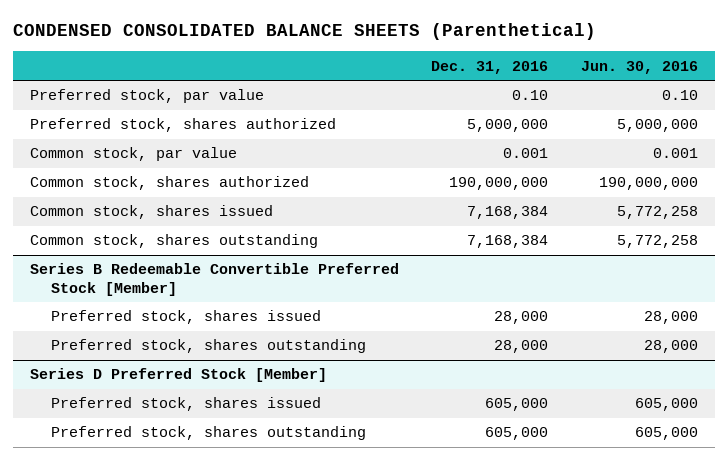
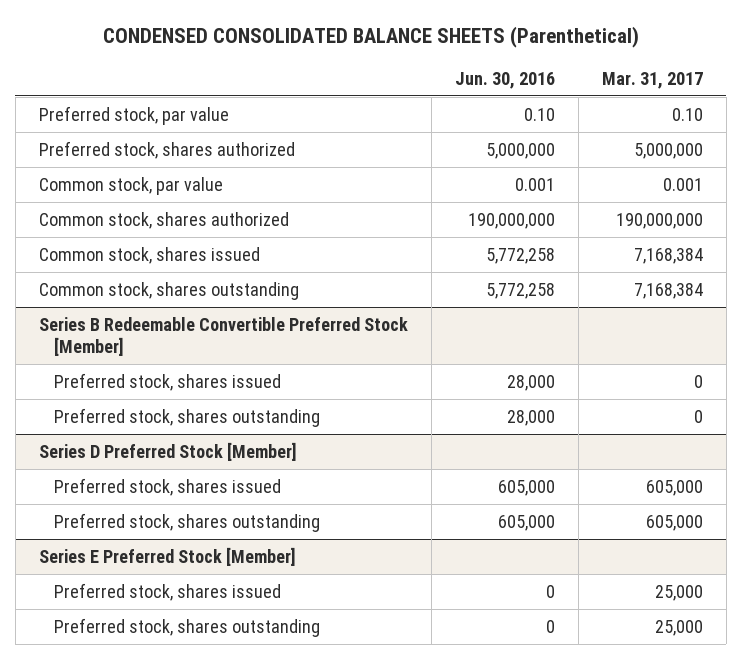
- | Dec. 31, 2016 | Jun. 30, 2016
+ | Jun. 30, 2016 | Mar. 31, 2017
+ Series E Preferred Stock [Member]
+ Preferred stock, shares issued | 0 | 25,000
+ Preferred stock, shares outstanding | 0 | 25,000

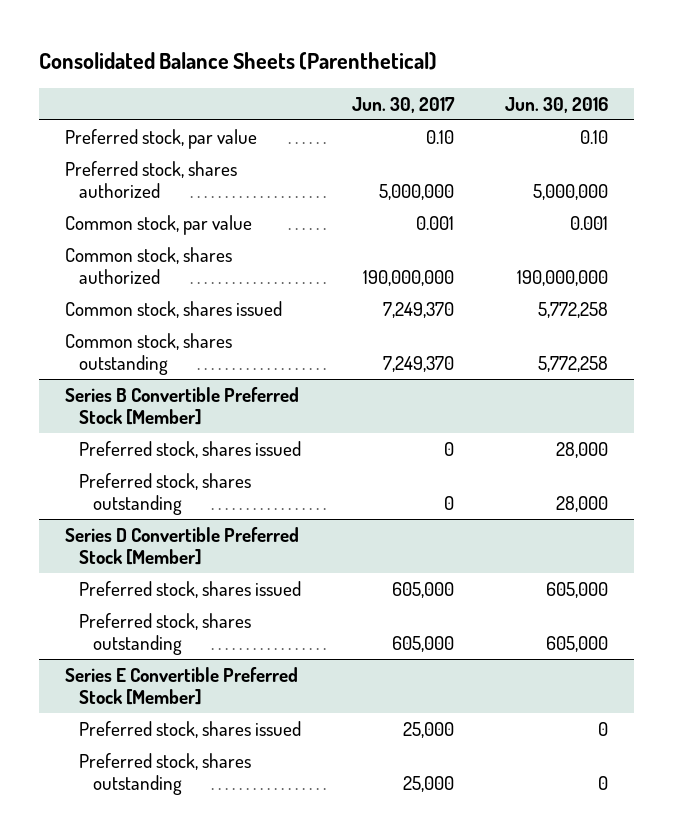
- CONDENSED CONSOLIDATED BALANCE SHEETS (Parenthetical)
+ Consolidated Balance Sheets (Parenthetical)
- | Jun. 30, 2016 | Mar. 31, 2017
+ | Jun. 30, 2017 | Jun. 30, 2016
- Series B Redeemable Convertible Preferred Stock [Member]
+ Series B Convertible Preferred Stock [Member]
- Series D Preferred Stock [Member]
+ Series D Convertible Preferred Stock [Member]
- Series E Preferred Stock [Member]
+ Series E Convertible Preferred Stock [Member]

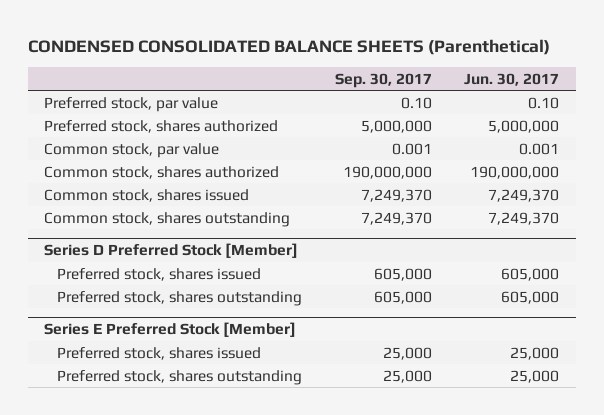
- Consolidated Balance Sheets (Parenthetical)
+ CONDENSED CONSOLIDATED BALANCE SHEETS (Parenthetical)
- | Jun. 30, 2017 | Jun. 30, 2016
+ | Sep. 30, 2017 | Jun. 30, 2017
- Series B Convertible Preferred Stock [Member]
- Preferred stock, shares issued | 0 | 28,000
- Preferred stock, shares outstanding | 0 | 28,000
- Series D Convertible Preferred Stock [Member]
+ Series D Preferred Stock [Member]
- Series E Convertible Preferred Stock [Member]
+ Series E Preferred Stock [Member]

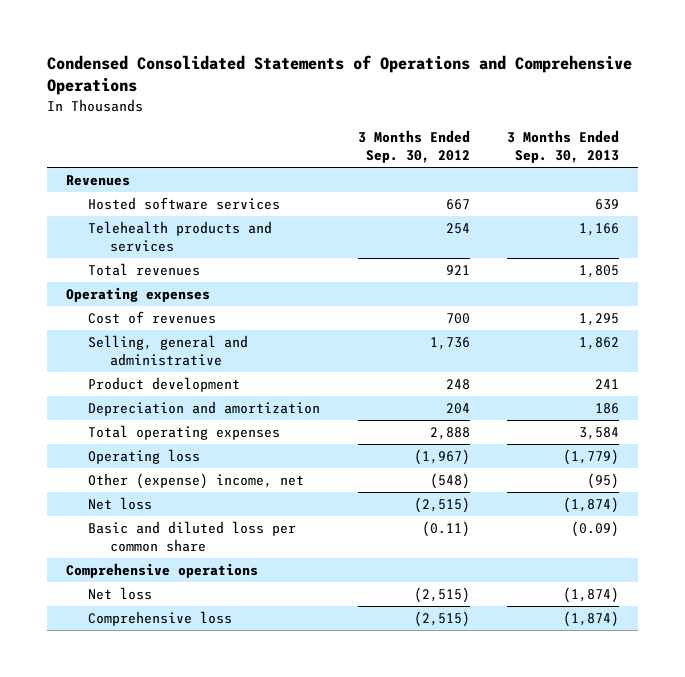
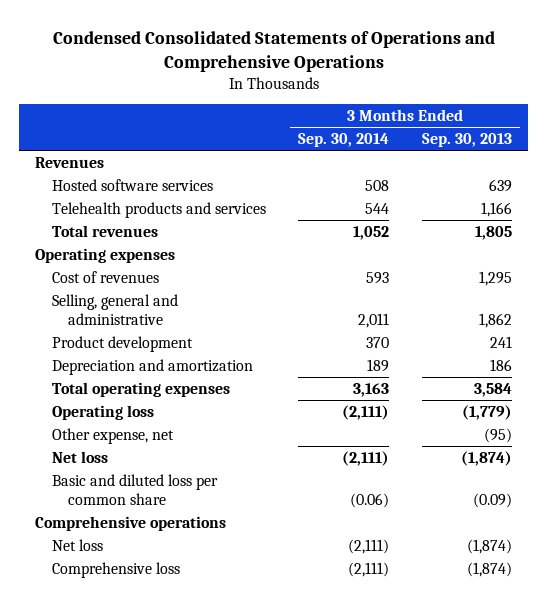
- | 3 Months Ended Sep. 30, 2012 | 3 Months Ended Sep. 30, 2013
+ | 3 Months Ended Sep. 30, 2014 | 3 Months Ended Sep. 30, 2013
- Other (expense) income, net | (548) | (95)
+ Other expense, net | | (95)

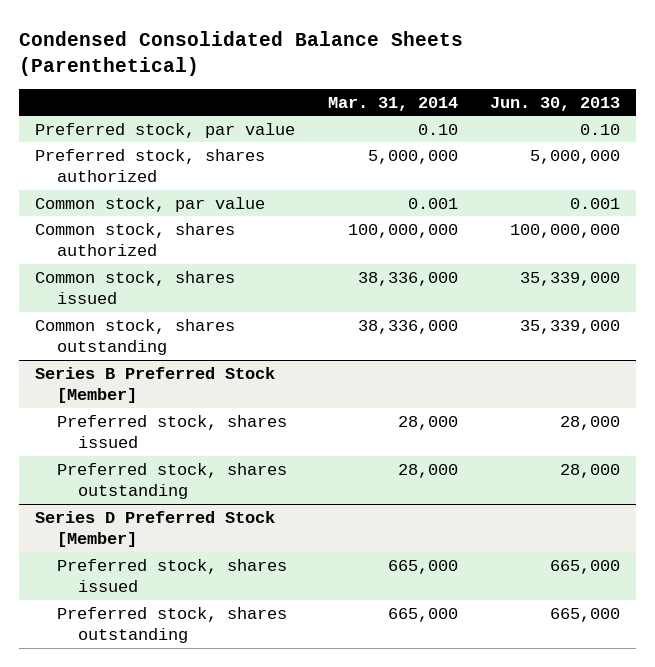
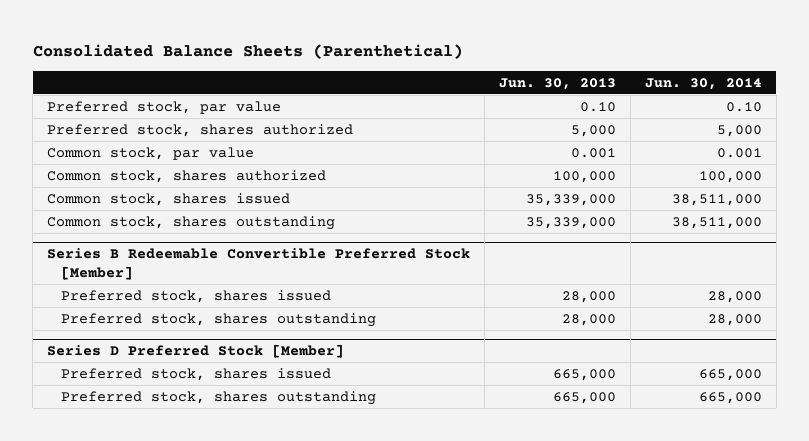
- Condensed Consolidated Balance Sheets (Parenthetical)
+ Consolidated Balance Sheets (Parenthetical)
- | Mar. 31, 2014 | Jun. 30, 2013
+ | Jun. 30, 2013 | Jun. 30, 2014
- Preferred stock, shares authorized | 5,000,000 | 5,000,000
+ Preferred stock, shares authorized | 5,000 | 5,000
- Common stock, shares authorized | 100,000,000 | 100,000,000
+ Common stock, shares authorized | 100,000 | 100,000
- Series B Preferred Stock [Member]
+ Series B Redeemable Convertible Preferred Stock [Member]

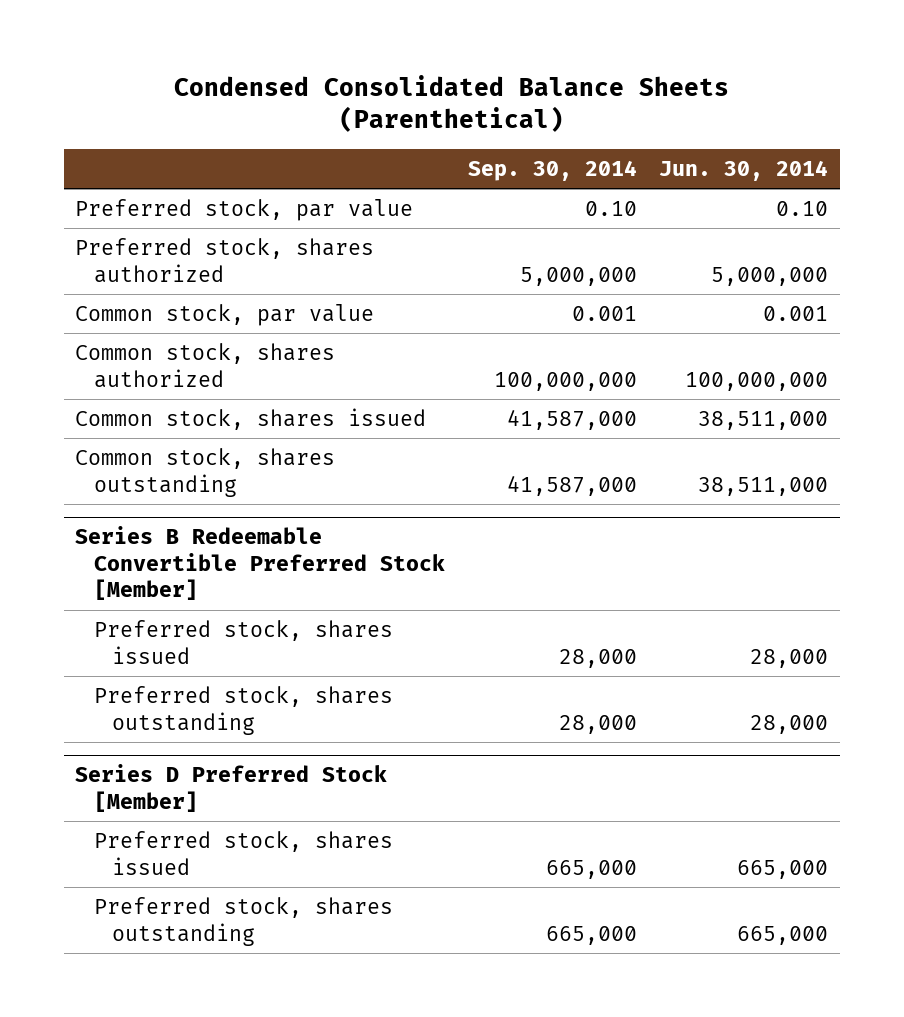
- Consolidated Balance Sheets (Parenthetical)
+ Condensed Consolidated Balance Sheets (Parenthetical)
- | Jun. 30, 2013 | Jun. 30, 2014
+ | Sep. 30, 2014 | Jun. 30, 2014
- Preferred stock, shares authorized | 5,000 | 5,000
+ Preferred stock, shares authorized | 5,000,000 | 5,000,000
- Common stock, shares authorized | 100,000 | 100,000
+ Common stock, shares authorized | 100,000,000 | 100,000,000

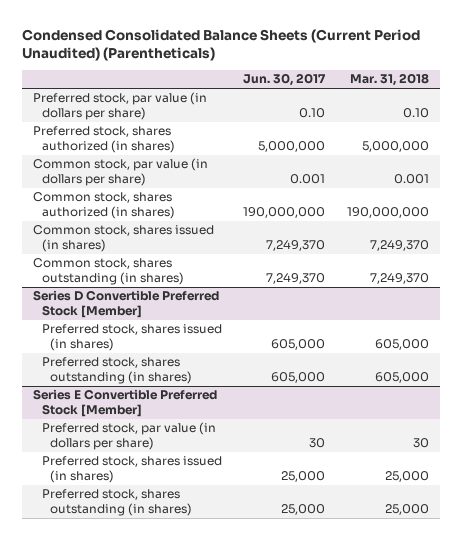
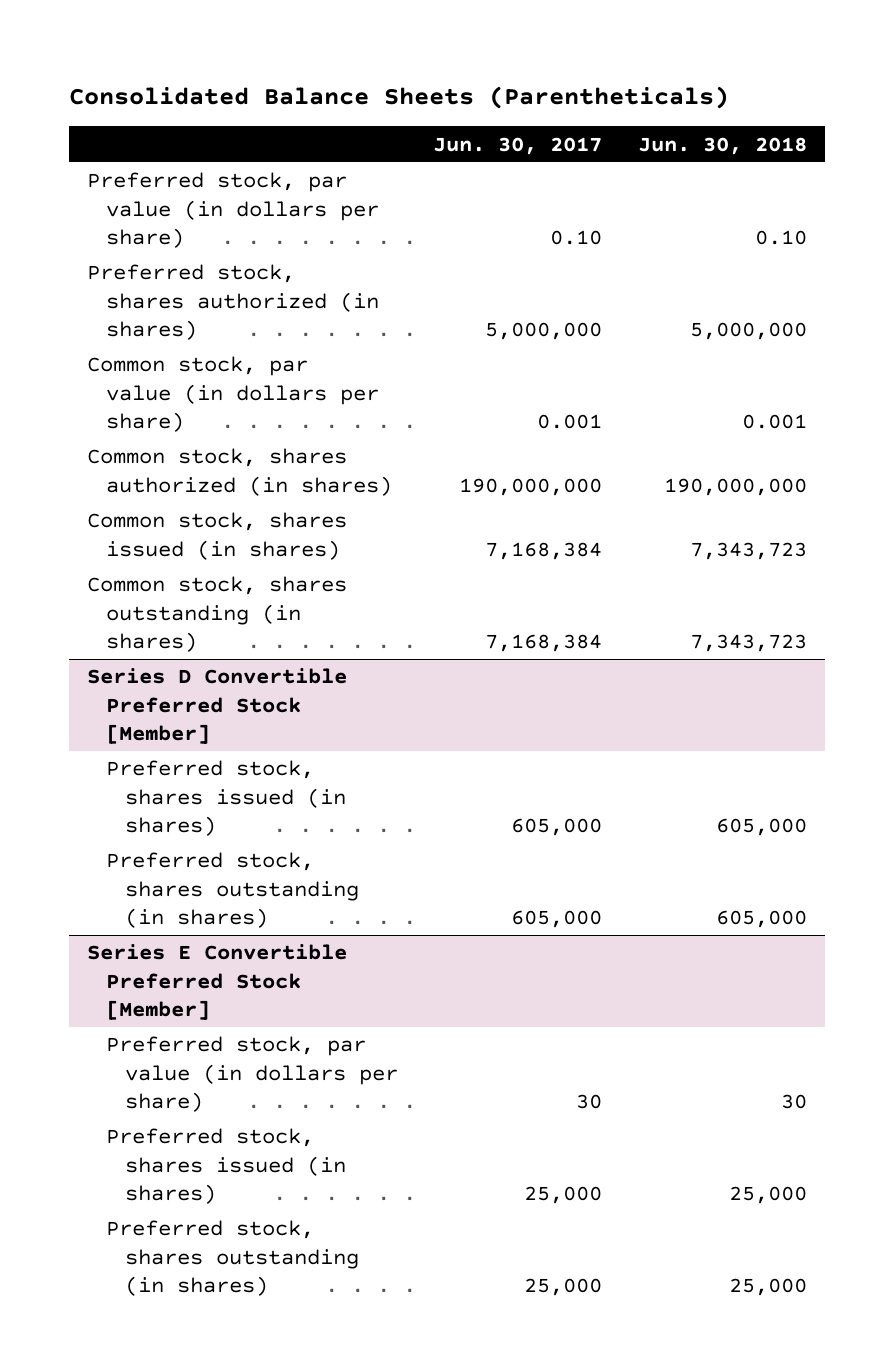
- Condensed Consolidated Balance Sheets (Current Period Unaudited) (Parentheticals)
+ Consolidated Balance Sheets (Parentheticals)
- | Jun. 30, 2017 | Mar. 31, 2018
+ | Jun. 30, 2017 | Jun. 30, 2018
- Common stock, shares issued (in shares) | 7,249,370 | 7,249,370
- Common stock, shares outstanding (in shares) | 7,249,370 | 7,249,370
+ Common stock, shares issued (in shares) | 7,168,384 | 7,343,723
+ Common stock, shares outstanding (in shares) | 7,168,384 | 7,343,723

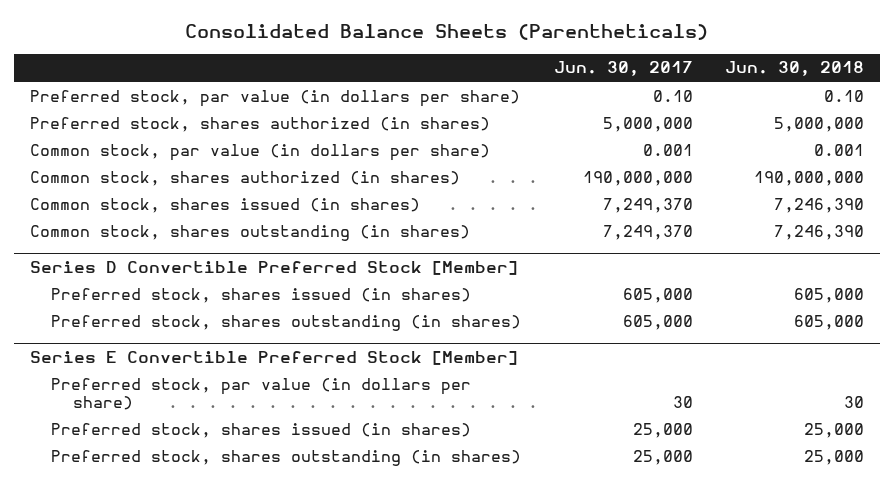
- Common stock, shares issued (in shares) | 7,168,384 | 7,343,723
- Common stock, shares outstanding (in shares) | 7,168,384 | 7,343,723
+ Common stock, shares issued (in shares) | 7,249,370 | 7,246,390
+ Common stock, shares outstanding (in shares) | 7,249,370 | 7,246,390

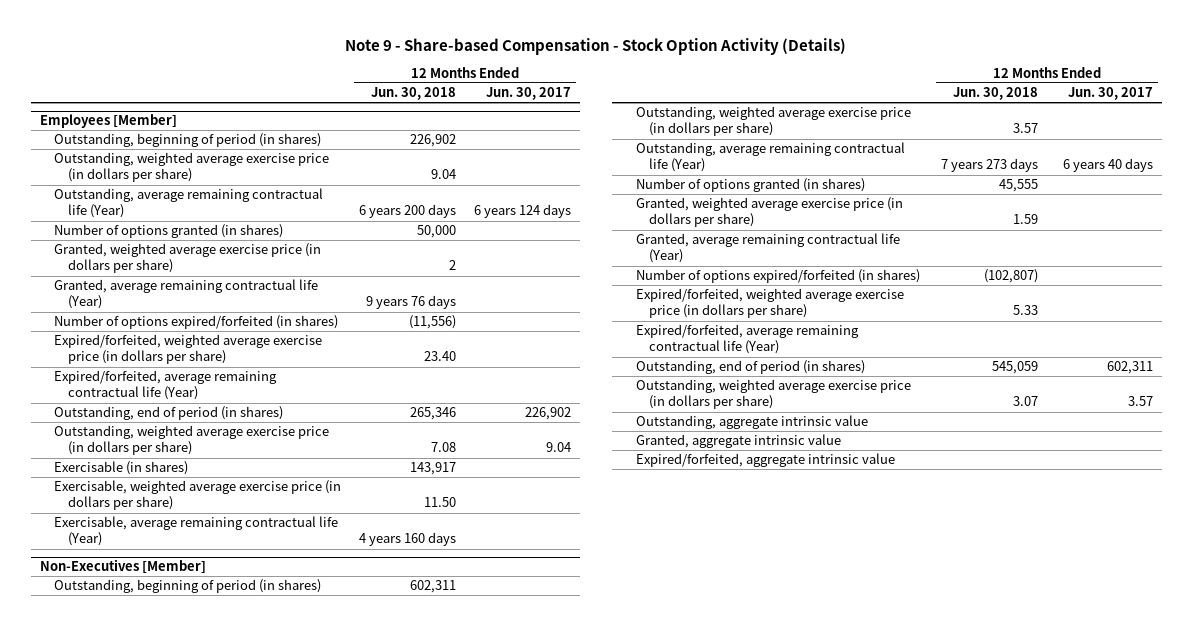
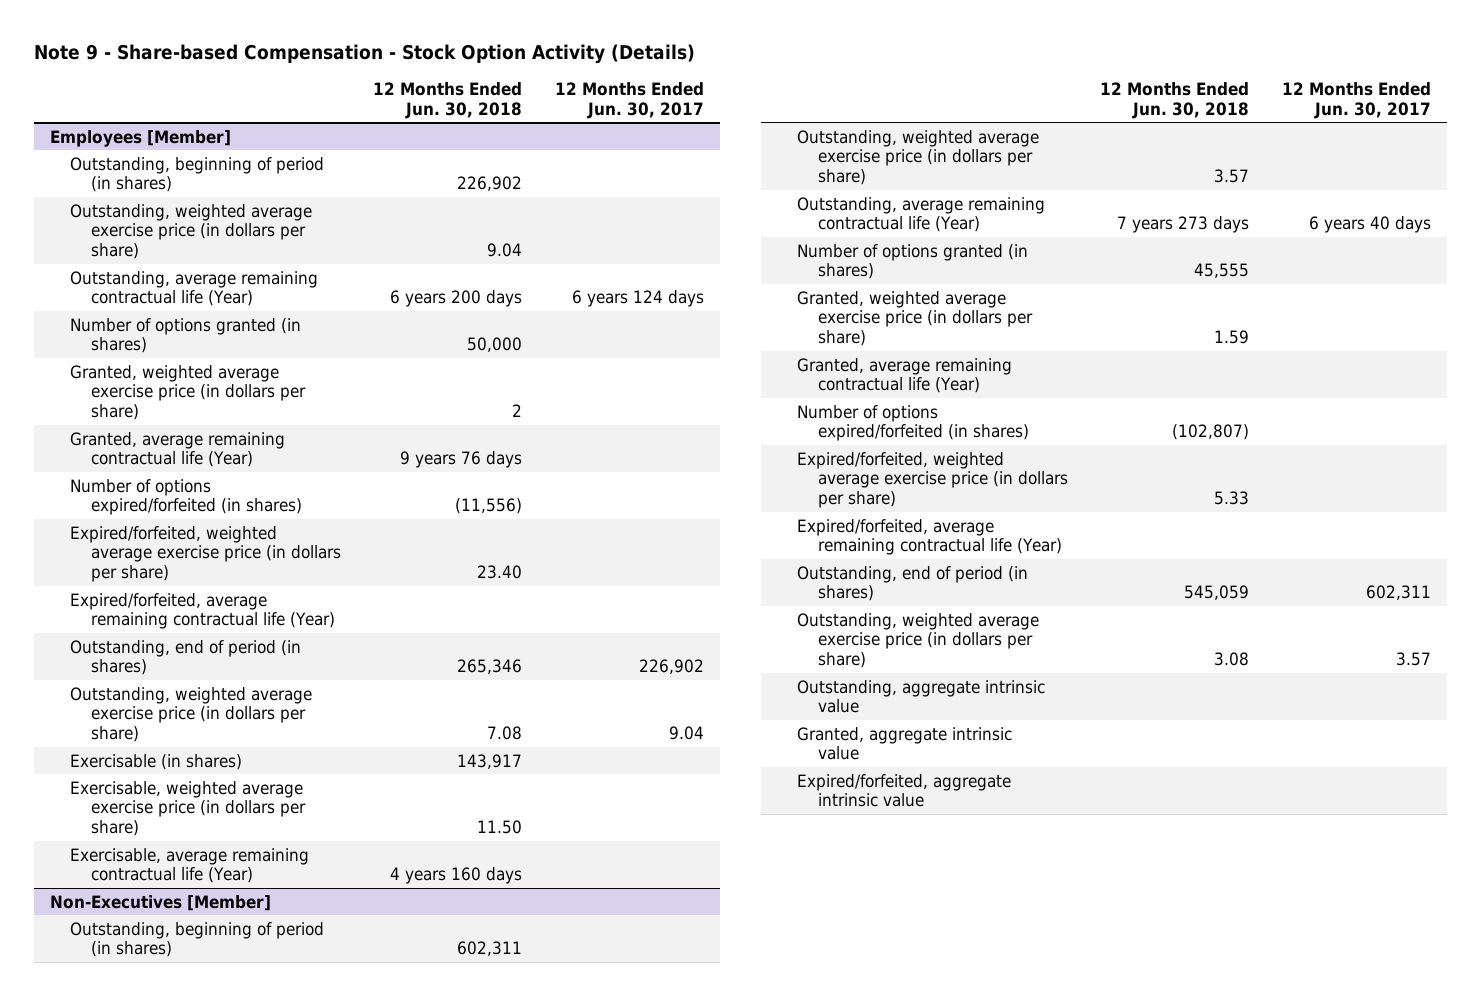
@ Non-Executives [Member]
- Outstanding, weighted average exercise price (in dollars per share) | 3.07 | 3.57
+ Outstanding, weighted average exercise price (in dollars per share) | 3.08 | 3.57

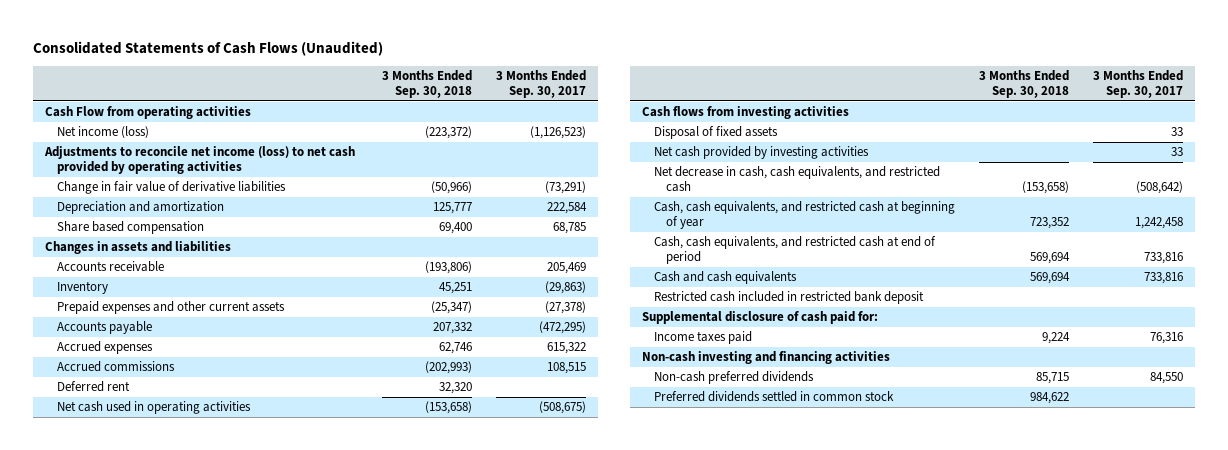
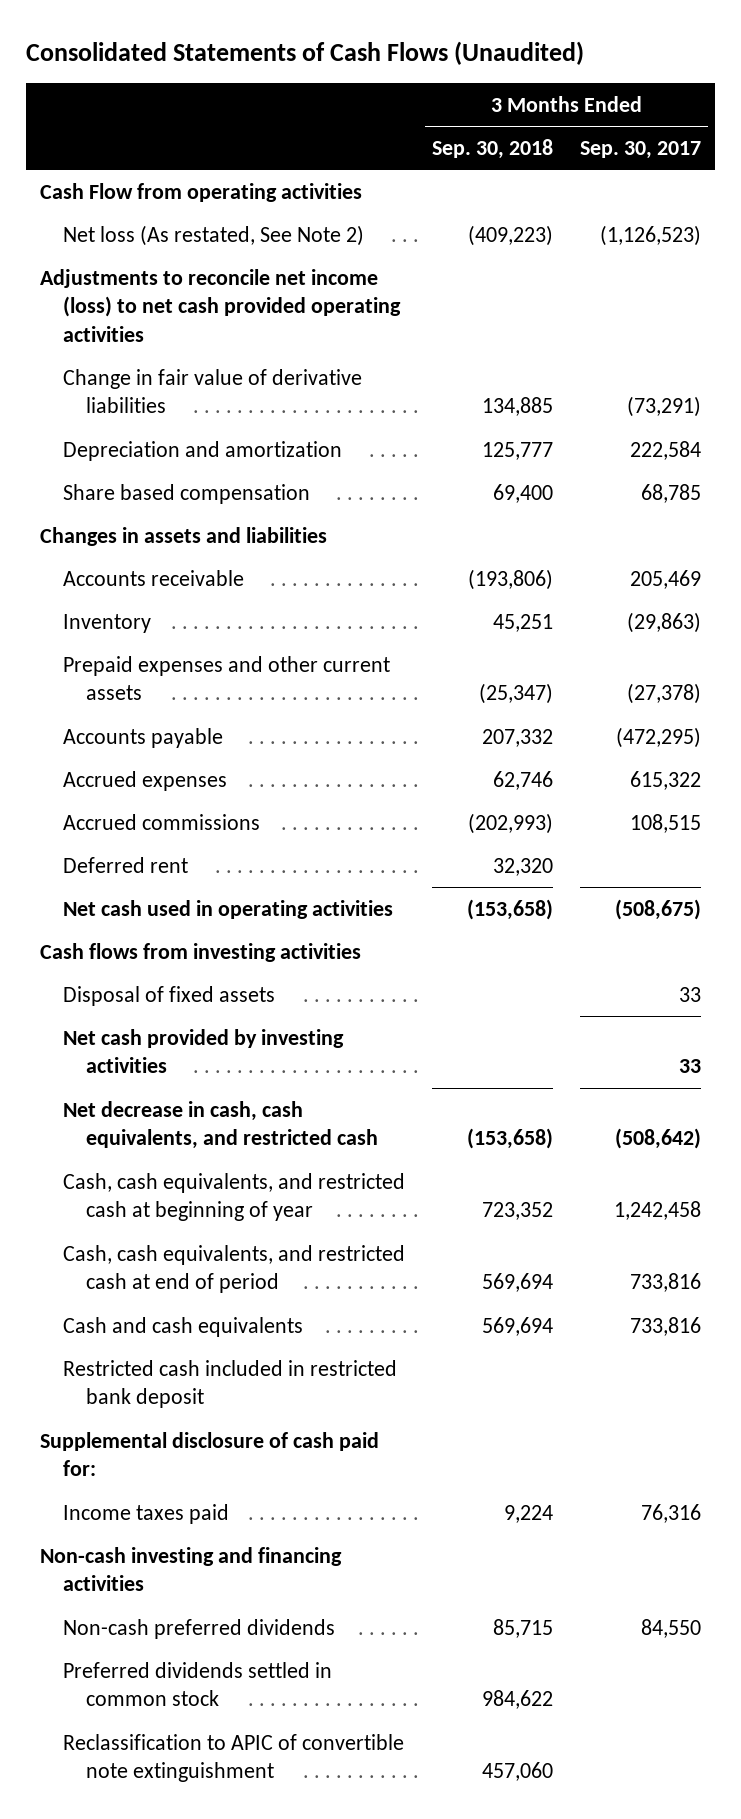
- Net income (loss) | (223,372) | (1,126,523)
- Adjustments to reconcile net income (loss) to net cash provided by operating activities
- Change in fair value of derivative liabilities | (50,966) | (73,291)
+ Net loss (As restated, See Note 2) | (409,223) | (1,126,523)
+ Adjustments to reconcile net income (loss) to net cash provided operating activities
+ Change in fair value of derivative liabilities | 134,885 | (73,291)
+ Reclassification to APIC of convertible note extinguishment | 457,060 |

